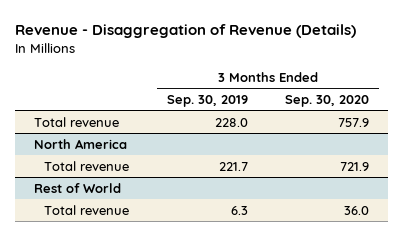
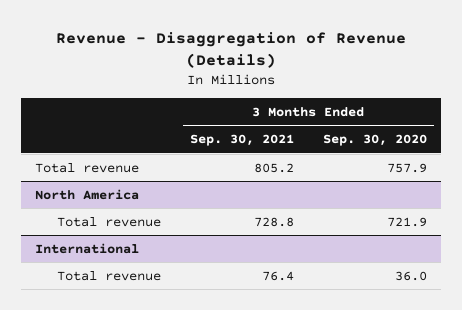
- | 3 Months Ended Sep. 30, 2019 | 3 Months Ended Sep. 30, 2020
+ | 3 Months Ended Sep. 30, 2021 | 3 Months Ended Sep. 30, 2020
- Rest of World
+ International

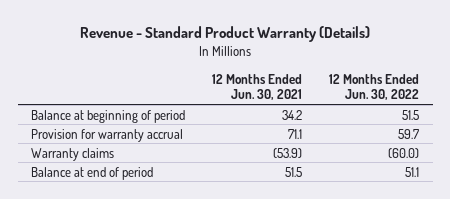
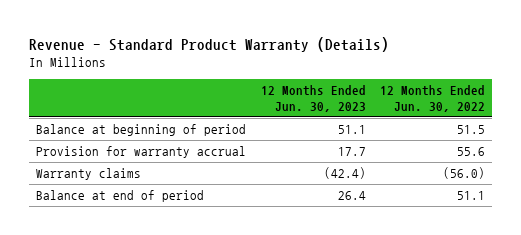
- | 12 Months Ended Jun. 30, 2021 | 12 Months Ended Jun. 30, 2022
+ | 12 Months Ended Jun. 30, 2023 | 12 Months Ended Jun. 30, 2022
- Provision for warranty accrual | 71.1 | 59.7
- Warranty claims | (53.9) | (60.0)
+ Provision for warranty accrual | 17.7 | 55.6
+ Warranty claims | (42.4) | (56.0)

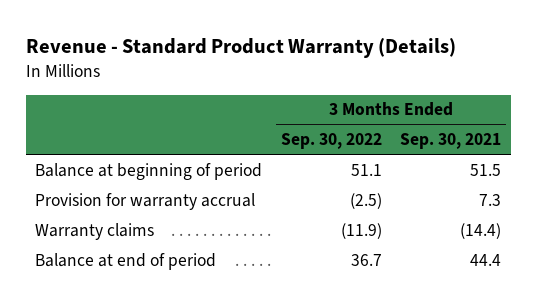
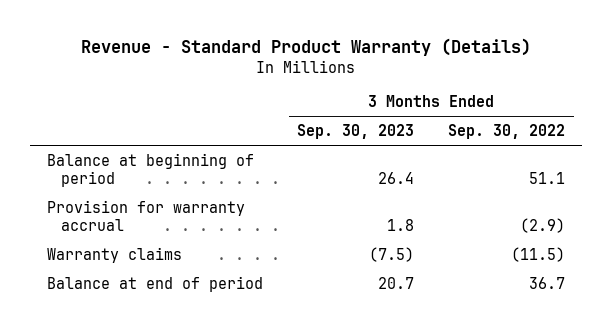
- | 3 Months Ended Sep. 30, 2022 | 3 Months Ended Sep. 30, 2021
+ | 3 Months Ended Sep. 30, 2023 | 3 Months Ended Sep. 30, 2022
- Provision for warranty accrual | (2.5) | 7.3
- Warranty claims | (11.9) | (14.4)
+ Provision for warranty accrual | 1.8 | (2.9)
+ Warranty claims | (7.5) | (11.5)

